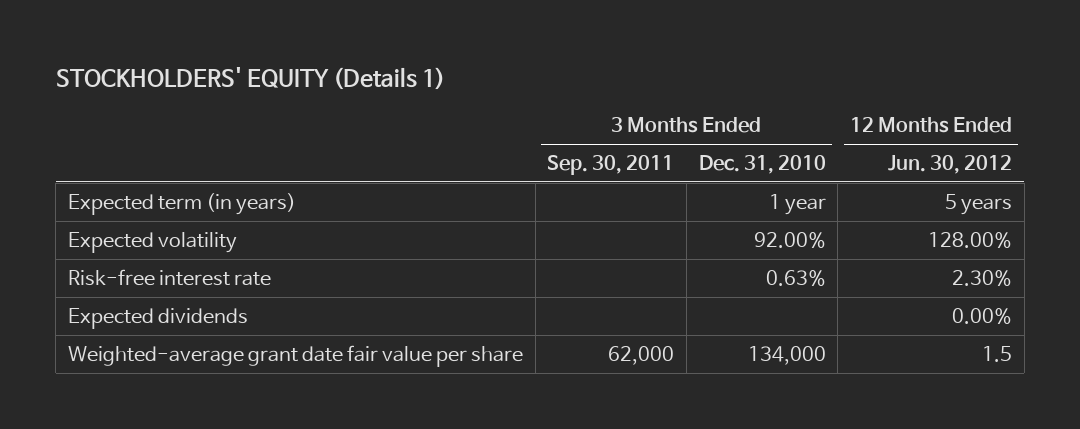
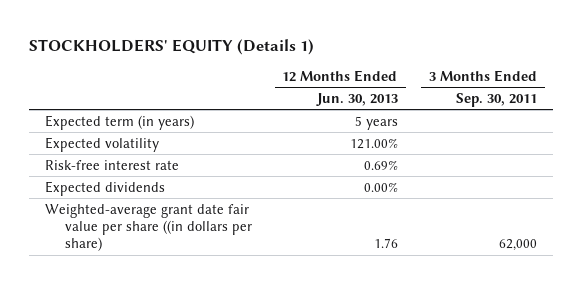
- | 3 Months Ended Sep. 30, 2011 | 3 Months Ended Dec. 31, 2010 | 12 Months Ended Jun. 30, 2012
+ | 12 Months Ended Jun. 30, 2013 | 3 Months Ended Sep. 30, 2011
- Weighted-average grant date fair value per share | 62,000 | 134,000 | 1.5
+ Weighted-average grant date fair value per share ((in dollars per share) | 1.76 | 62,000

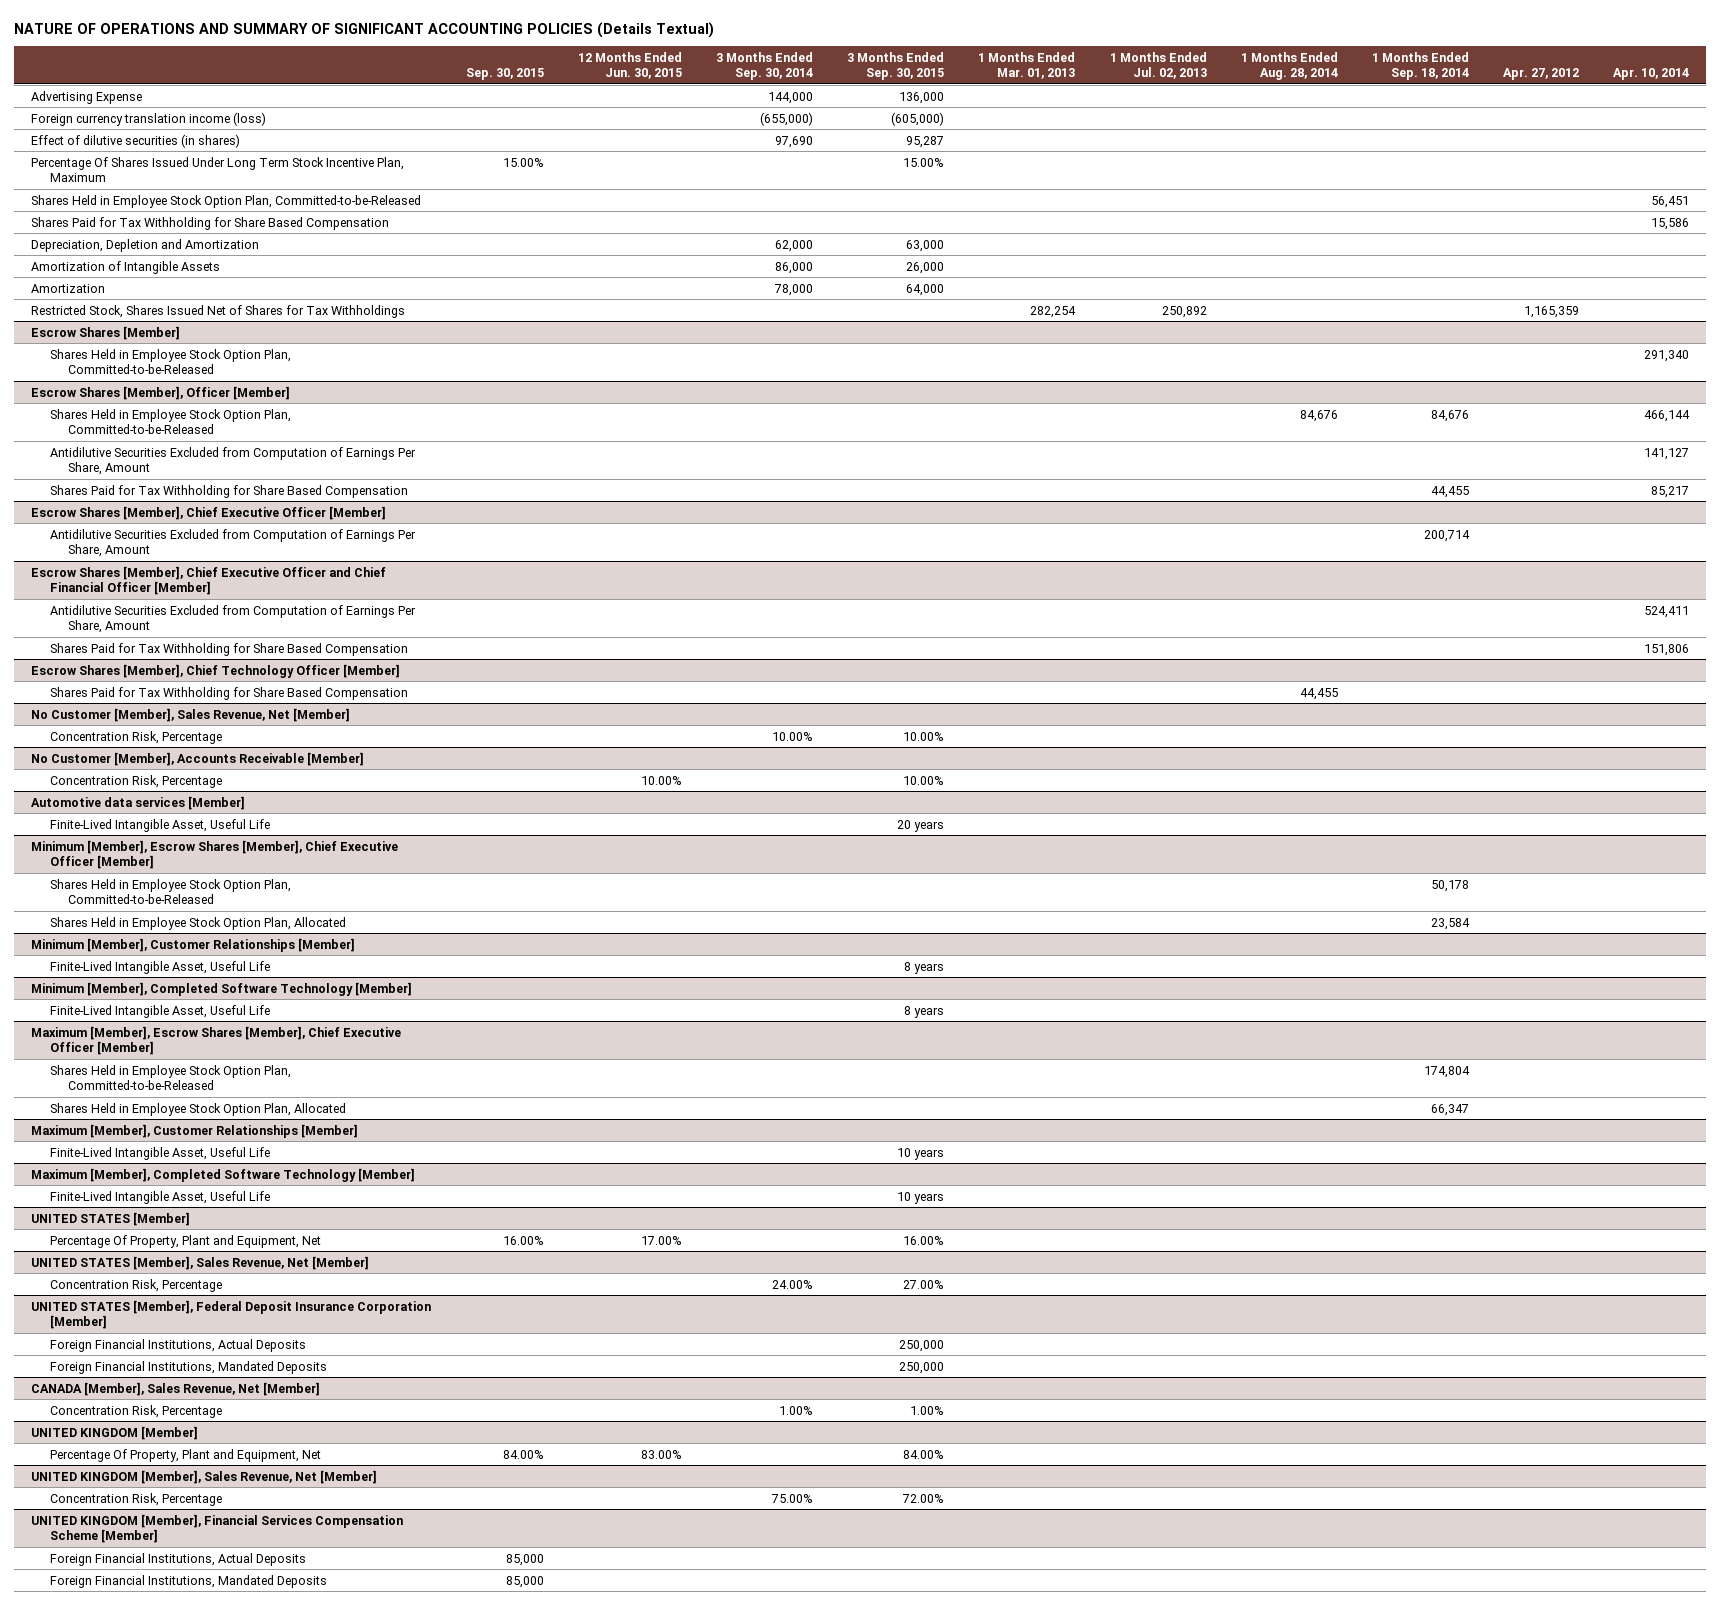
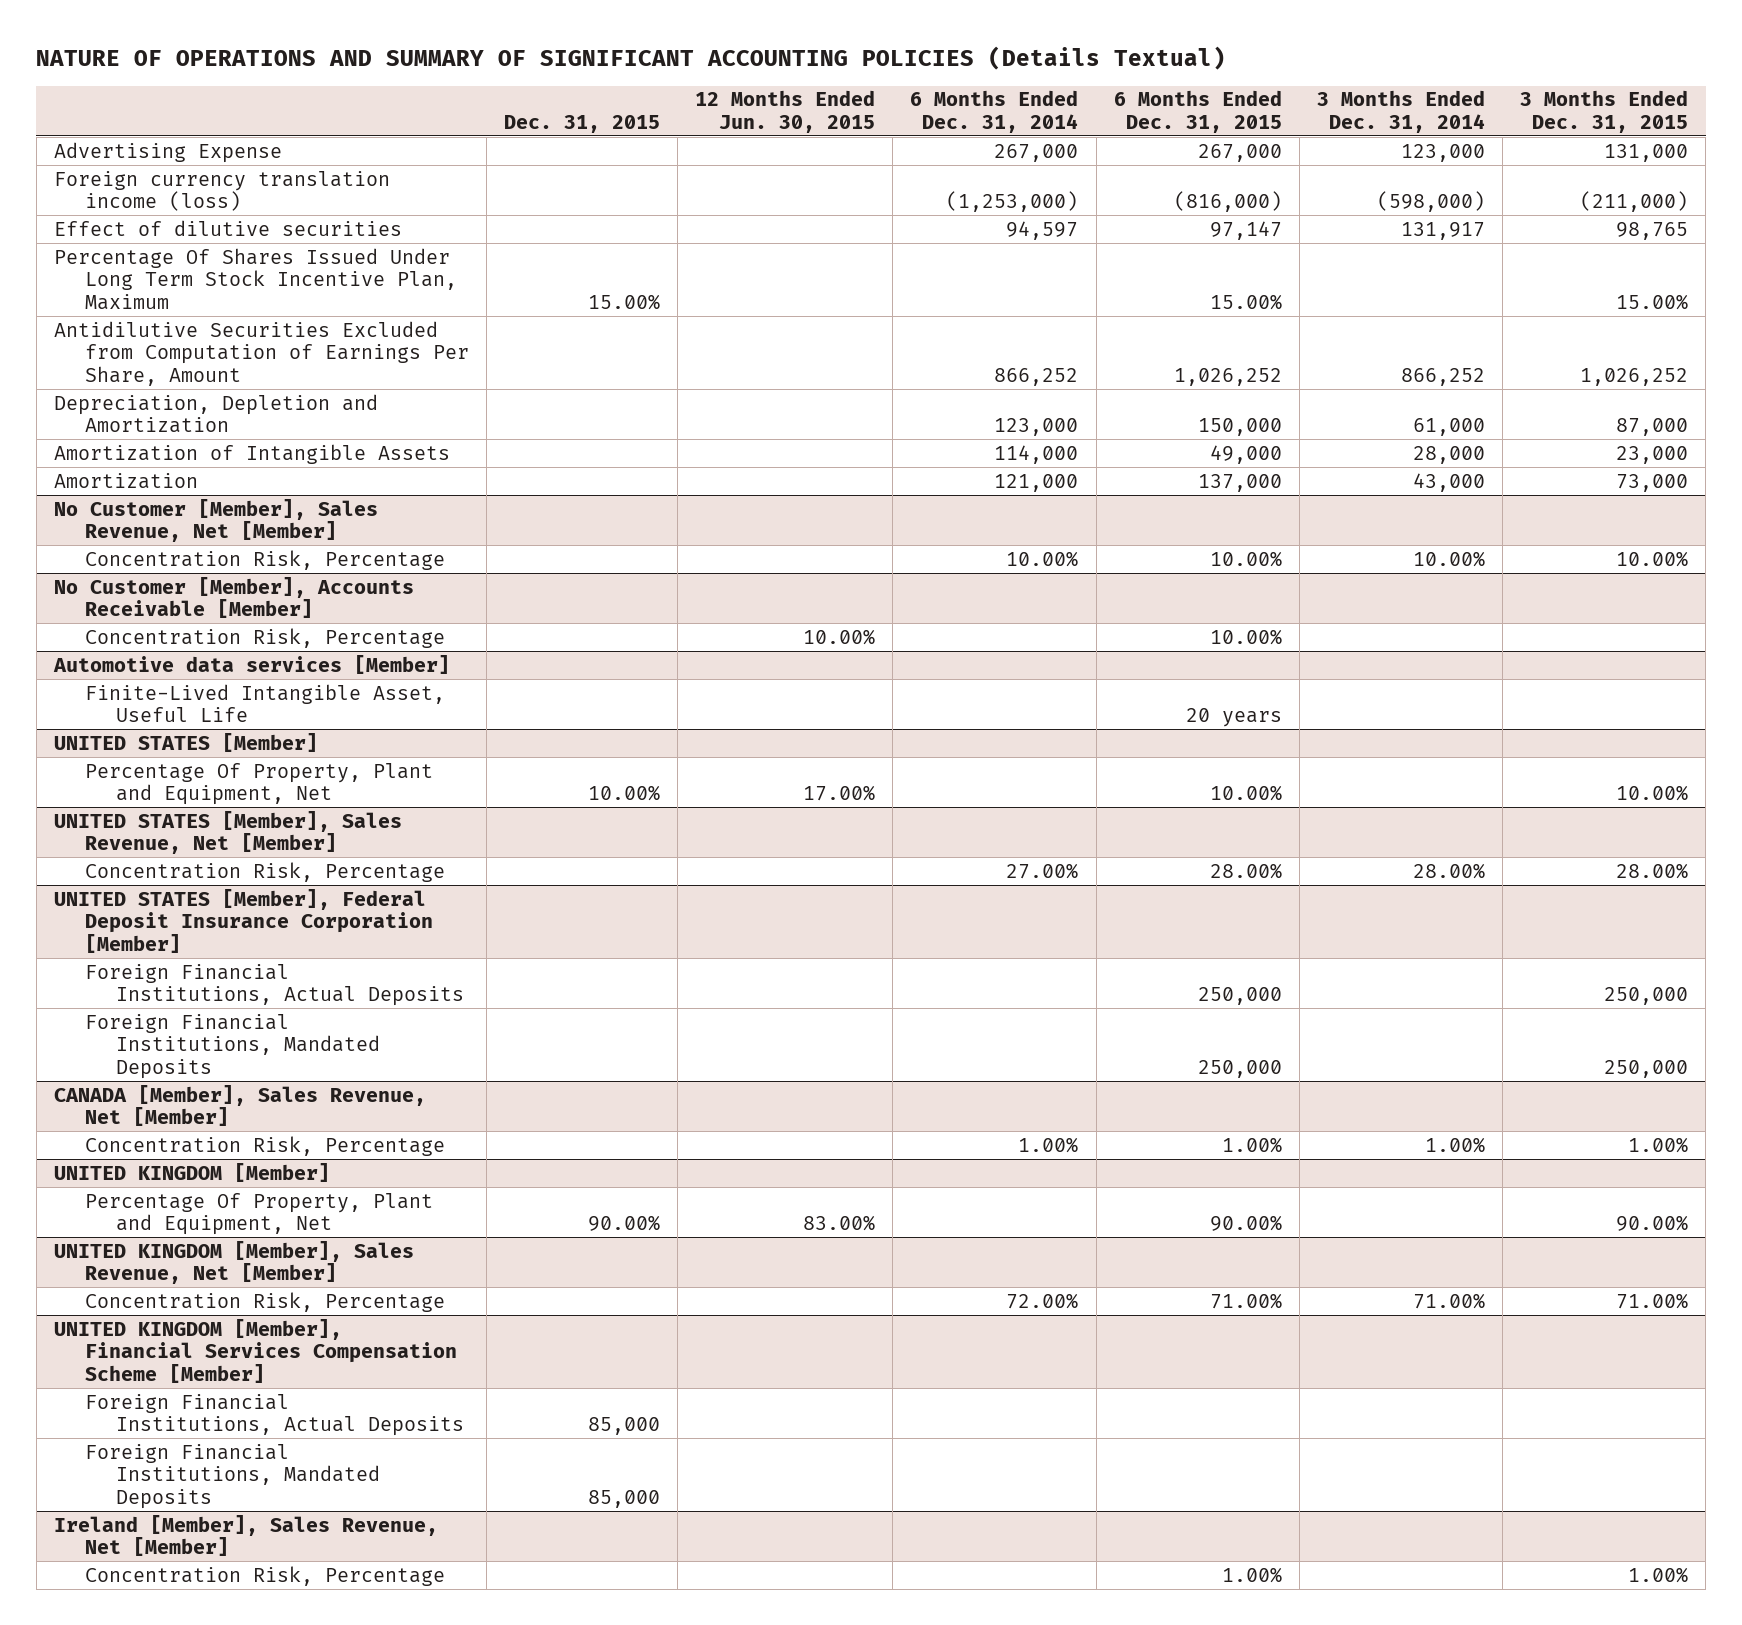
- | Sep. 30, 2015 | 12 Months Ended Jun. 30, 2015 | 3 Months Ended Sep. 30, 2014 | 3 Months Ended Sep. 30, 2015 | 1 Months Ended Mar. 01, 2013 | 1 Months Ended Jul. 02, 2013 | 1 Months Ended Aug. 28, 2014 | 1 Months Ended Sep. 18, 2014 | Apr. 27, 2012 | Apr. 10, 2014
+ | Dec. 31, 2015 | 12 Months Ended Jun. 30, 2015 | 6 Months Ended Dec. 31, 2014 | 6 Months Ended Dec. 31, 2015 | 3 Months Ended Dec. 31, 2014 | 3 Months Ended Dec. 31, 2015
- Effect of dilutive securities (in shares) | | | 97,690 | 95,287 | | | | | |
+ Effect of dilutive securities | | | 94,597 | 97,147 | 131,917 | 98,765
- Shares Held in Employee Stock Option Plan, Committed-to-be-Released | | | | | | | | | | 56,451
- Shares Paid for Tax Withholding for Share Based Compensation | | | | | | | | | | 15,586
+ Antidilutive Securities Excluded from Computation of Earnings Per Share, Amount | | | 866,252 | 1,026,252 | 866,252 | 1,026,252
- Restricted Stock, Shares Issued Net of Shares for Tax Withholdings | | | | | 282,254 | 250,892 | | | 1,165,359 |
- Escrow Shares [Member]
- Shares Held in Employee Stock Option Plan, Committed-to-be-Released | | | | | | | | | | 291,340
- Escrow Shares [Member], Officer [Member]
- Shares Held in Employee Stock Option Plan, Committed-to-be-Released | | | | | | | 84,676 | 84,676 | | 466,144
- Antidilutive Securities Excluded from Computation of Earnings Per Share, Amount | | | | | | | | | | 141,127
- Shares Paid for Tax Withholding for Share Based Compensation | | | | | | | | 44,455 | | 85,217
- Escrow Shares [Member], Chief Executive Officer [Member]
- Antidilutive Securities Excluded from Computation of Earnings Per Share, Amount | | | | | | | | 200,714 | |
- Escrow Shares [Member], Chief Executive Officer and Chief Financial Officer [Member]
- Antidilutive Securities Excluded from Computation of Earnings Per Share, Amount | | | | | | | | | | 524,411
- Shares Paid for Tax Withholding for Share Based Compensation | | | | | | | | | | 151,806
- Escrow Shares [Member], Chief Technology Officer [Member]
- Shares Paid for Tax Withholding for Share Based Compensation | | | | | | | 44,455 | | |
- Minimum [Member], Escrow Shares [Member], Chief Executive Officer [Member]
- Shares Held in Employee Stock Option Plan, Committed-to-be-Released | | | | | | | | 50,178 | |
- Shares Held in Employee Stock Option Plan, Allocated | | | | | | | | 23,584 | |
- Minimum [Member], Customer Relationships [Member]
- Finite-Lived Intangible Asset, Useful Life | | | | 8 years | | | | | |
- Minimum [Member], Completed Software Technology [Member]
- Finite-Lived Intangible Asset, Useful Life | | | | 8 years | | | | | |
- Maximum [Member], Escrow Shares [Member], Chief Executive Officer [Member]
- Shares Held in Employee Stock Option Plan, Committed-to-be-Released | | | | | | | | 174,804 | |
- Shares Held in Employee Stock Option Plan, Allocated | | | | | | | | 66,347 | |
- Maximum [Member], Customer Relationships [Member]
- Finite-Lived Intangible Asset, Useful Life | | | | 10 years | | | | | |
- Maximum [Member], Completed Software Technology [Member]
- Finite-Lived Intangible Asset, Useful Life | | | | 10 years | | | | | |
+ Ireland [Member], Sales Revenue, Net [Member]
+ Concentration Risk, Percentage | | | | 1.00% | | 1.00%

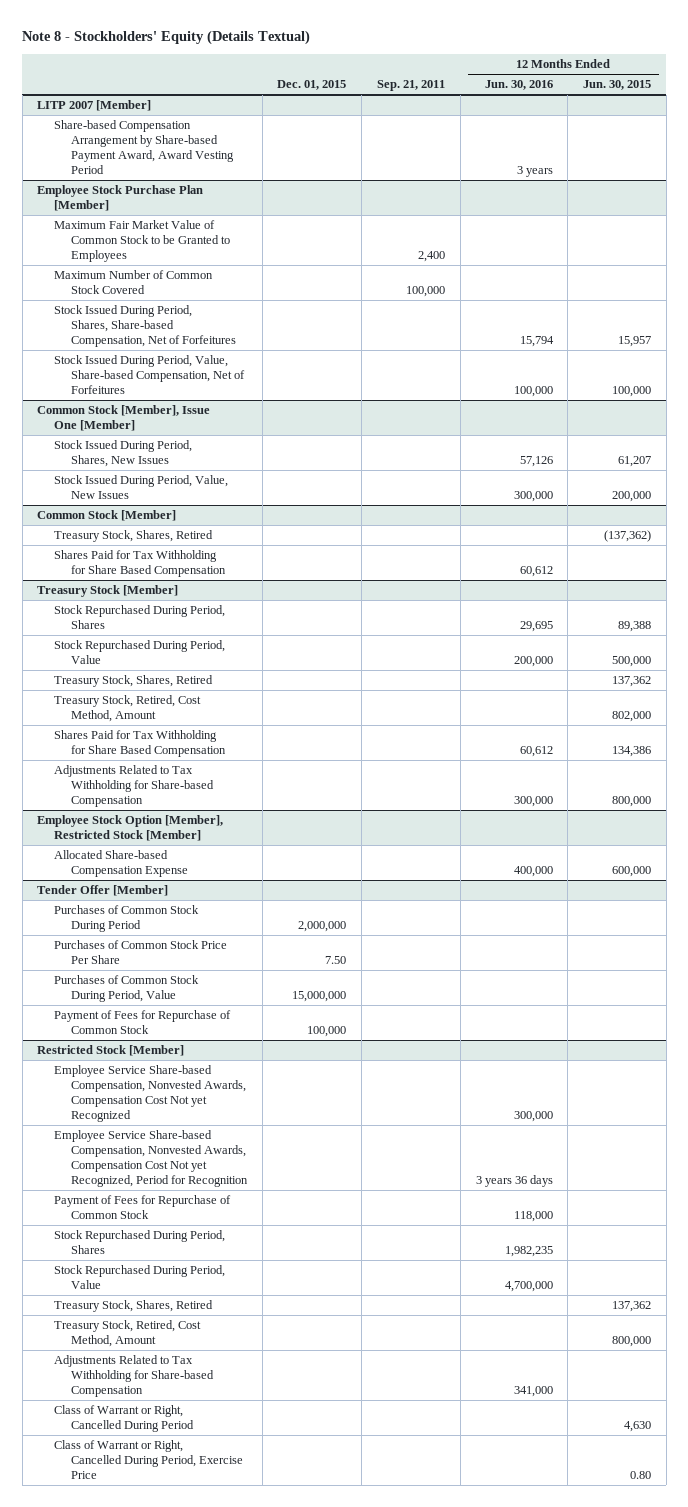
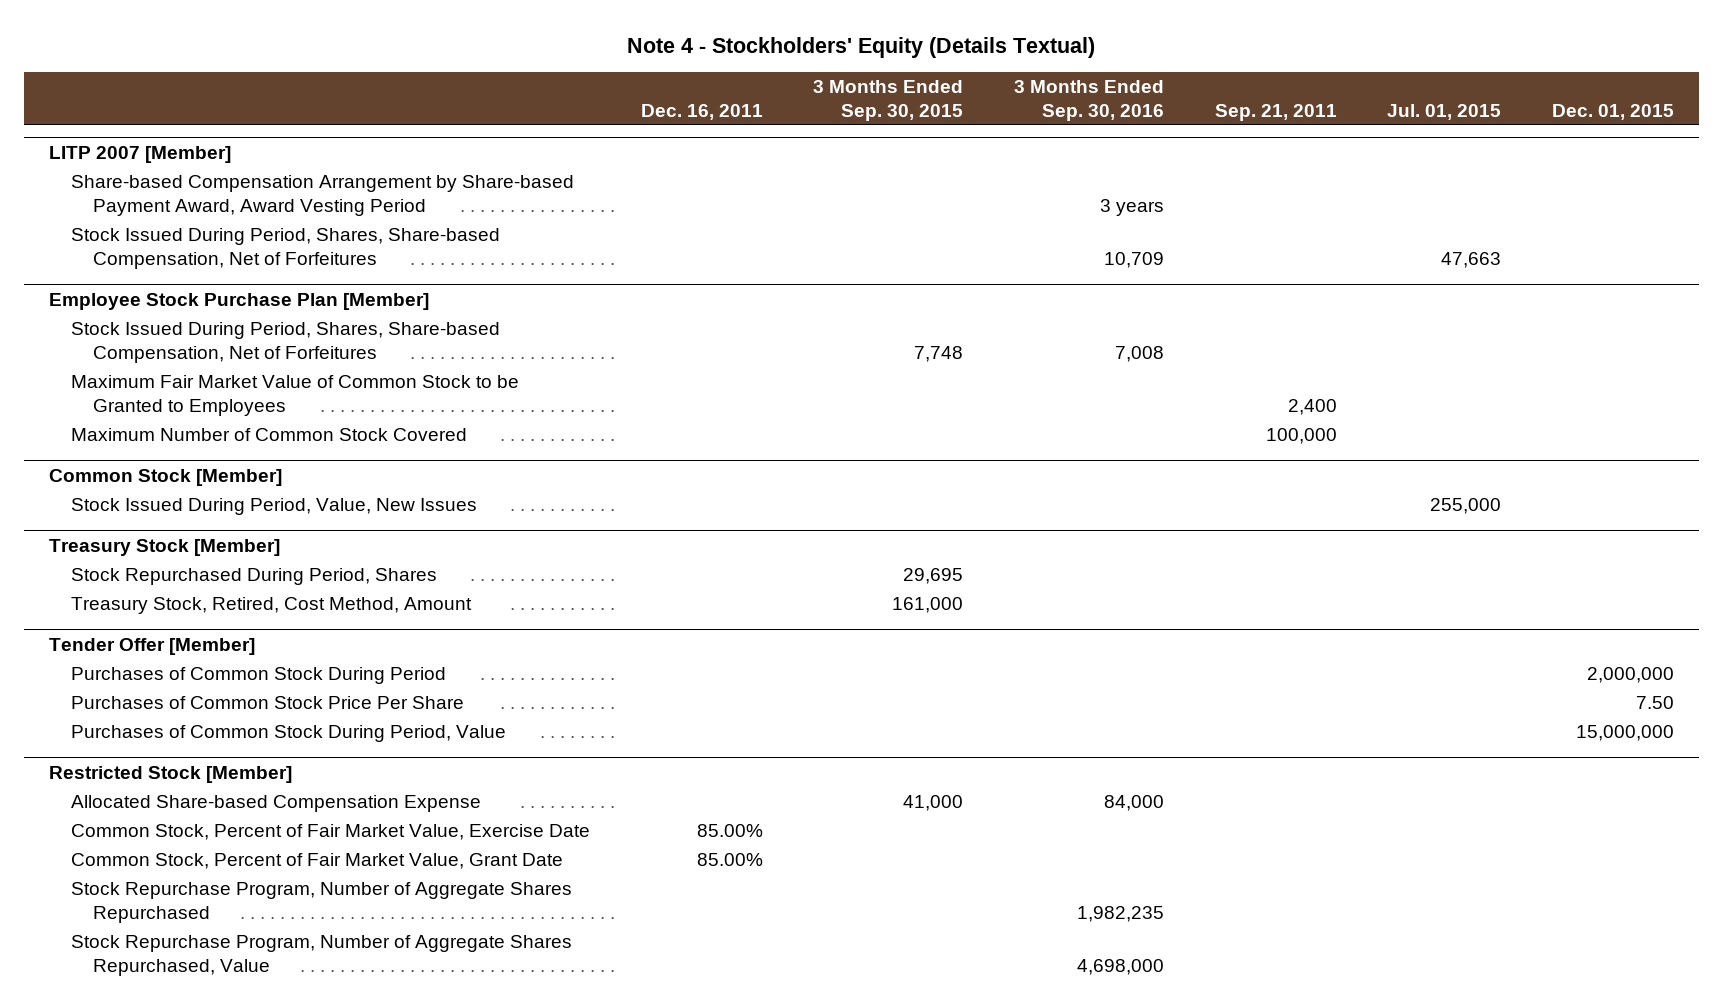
- Note 8 - Stockholders' Equity (Details Textual)
+ Note 4 - Stockholders' Equity (Details Textual)
- | Dec. 01, 2015 | Sep. 21, 2011 | 12 Months Ended Jun. 30, 2016 | 12 Months Ended Jun. 30, 2015
+ | Dec. 16, 2011 | 3 Months Ended Sep. 30, 2015 | 3 Months Ended Sep. 30, 2016 | Sep. 21, 2011 | Jul. 01, 2015 | Dec. 01, 2015
@ LITP 2007 [Member]
+ Stock Issued During Period, Shares, Share-based Compensation, Net of Forfeitures | | | 10,709 | | 47,663 |
@ Employee Stock Purchase Plan [Member]
moved up: Stock Issued During Period, Shares, Share-based Compensation, Net of Forfeitures | | 7,748 | 7,008 | | |
- Stock Issued During Period, Value, Share-based Compensation, Net of Forfeitures | | | 100,000 | 100,000
- Common Stock [Member], Issue One [Member]
- Stock Issued During Period, Shares, New Issues | | | 57,126 | 61,207
- Stock Issued During Period, Value, New Issues | | | 300,000 | 200,000
@ Common Stock [Member]
- Treasury Stock, Shares, Retired | | | | (137,362)
- Shares Paid for Tax Withholding for Share Based Compensation | | | 60,612 |
+ Stock Issued During Period, Value, New Issues | | | | | 255,000 |
@ Treasury Stock [Member]
- Stock Repurchased During Period, Value | | | 200,000 | 500,000
- Treasury Stock, Shares, Retired | | | | 137,362
- Shares Paid for Tax Withholding for Share Based Compensation | | | 60,612 | 134,386
- Adjustments Related to Tax Withholding for Share-based Compensation | | | 300,000 | 800,000
- Employee Stock Option [Member], Restricted Stock [Member]
- Allocated Share-based Compensation Expense | | | 400,000 | 600,000
@ Tender Offer [Member]
- Payment of Fees for Repurchase of Common Stock | 100,000 | | |
@ Restricted Stock [Member]
- Employee Service Share-based Compensation, Nonvested Awards, Compensation Cost Not yet Recognized | | | 300,000 |
- Employee Service Share-based Compensation, Nonvested Awards, Compensation Cost Not yet Recognized, Period for Recognition | | | 3 years 36 days |
- Payment of Fees for Repurchase of Common Stock | | | 118,000 |
- Stock Repurchased During Period, Shares | | | 1,982,235 |
- Stock Repurchased During Period, Value | | | 4,700,000 |
- Treasury Stock, Shares, Retired | | | | 137,362
- Treasury Stock, Retired, Cost Method, Amount | | | | 800,000
- Adjustments Related to Tax Withholding for Share-based Compensation | | | 341,000 |
- Class of Warrant or Right, Cancelled During Period | | | | 4,630
- Class of Warrant or Right, Cancelled During Period, Exercise Price | | | | 0.80
+ Allocated Share-based Compensation Expense | | 41,000 | 84,000 | | |
+ Common Stock, Percent of Fair Market Value, Exercise Date | 85.00% | | | | |
+ Common Stock, Percent of Fair Market Value, Grant Date | 85.00% | | | | |
+ Stock Repurchase Program, Number of Aggregate Shares Repurchased | | | 1,982,235 | | |
+ Stock Repurchase Program, Number of Aggregate Shares Repurchased, Value | | | 4,698,000 | | |

